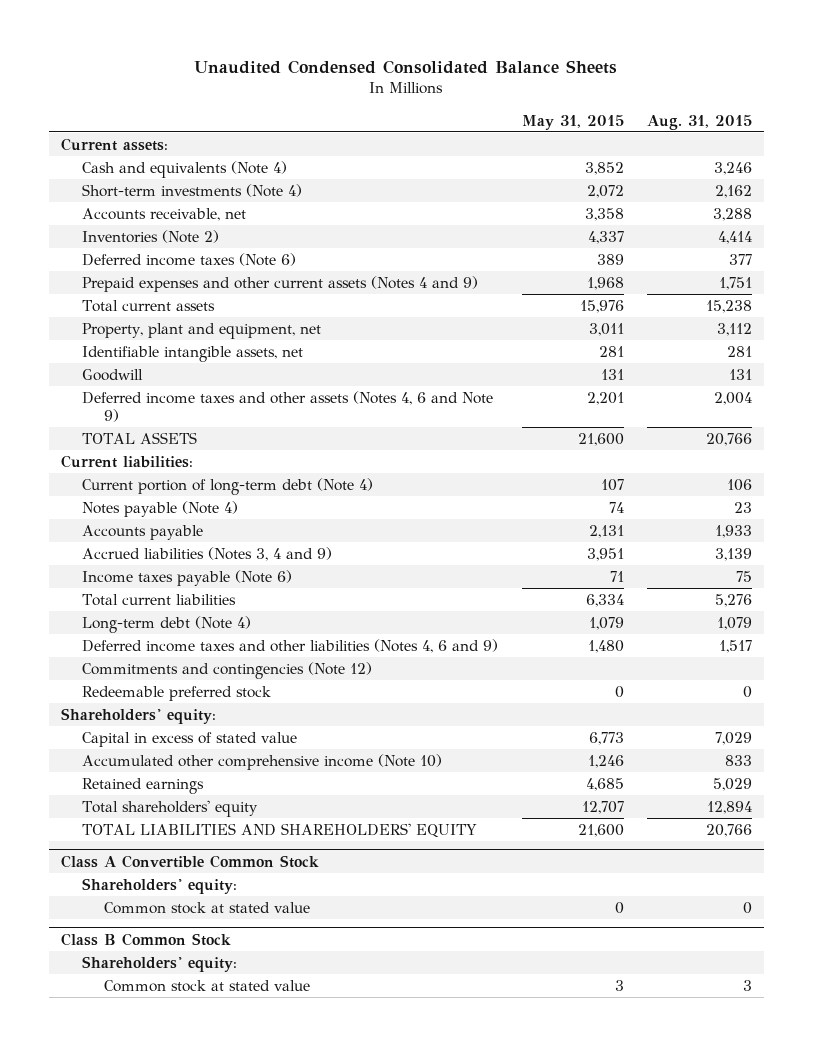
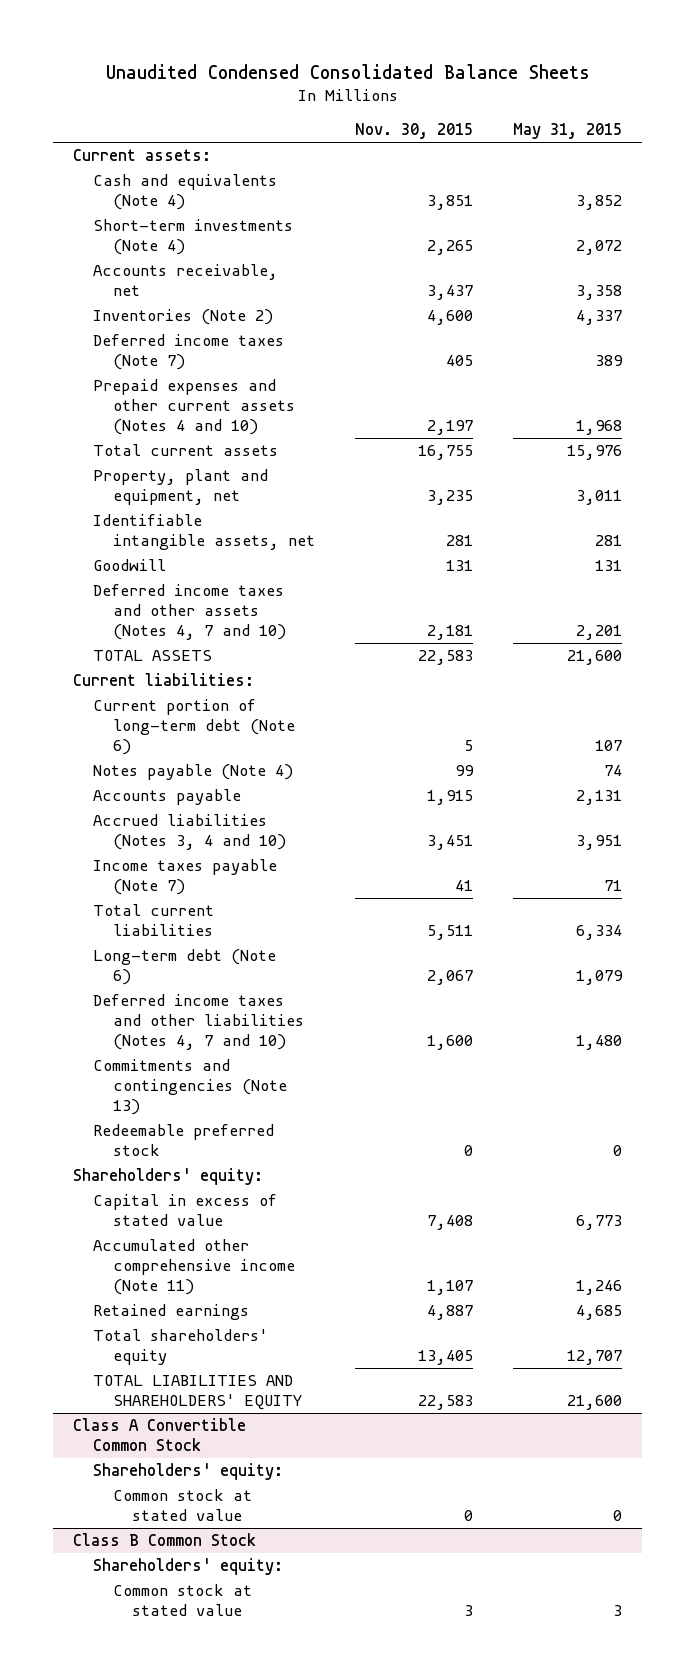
- | May 31, 2015 | Aug. 31, 2015
+ | Nov. 30, 2015 | May 31, 2015
- Deferred income taxes (Note 6) | 389 | 377
- Prepaid expenses and other current assets (Notes 4 and 9) | 1,968 | 1,751
+ Deferred income taxes (Note 7) | 405 | 389
+ Prepaid expenses and other current assets (Notes 4 and 10) | 2,197 | 1,968
- Deferred income taxes and other assets (Notes 4, 6 and Note 9) | 2,201 | 2,004
+ Deferred income taxes and other assets (Notes 4, 7 and 10) | 2,181 | 2,201
- Current portion of long-term debt (Note 4) | 107 | 106
+ Current portion of long-term debt (Note 6) | 5 | 107
- Accrued liabilities (Notes 3, 4 and 9) | 3,951 | 3,139
- Income taxes payable (Note 6) | 71 | 75
+ Accrued liabilities (Notes 3, 4 and 10) | 3,451 | 3,951
+ Income taxes payable (Note 7) | 41 | 71
- Long-term debt (Note 4) | 1,079 | 1,079
- Deferred income taxes and other liabilities (Notes 4, 6 and 9) | 1,480 | 1,517
- Commitments and contingencies (Note 12)
+ Long-term debt (Note 6) | 2,067 | 1,079
+ Deferred income taxes and other liabilities (Notes 4, 7 and 10) | 1,600 | 1,480
+ Commitments and contingencies (Note 13)
- Accumulated other comprehensive income (Note 10) | 1,246 | 833
+ Accumulated other comprehensive income (Note 11) | 1,107 | 1,246

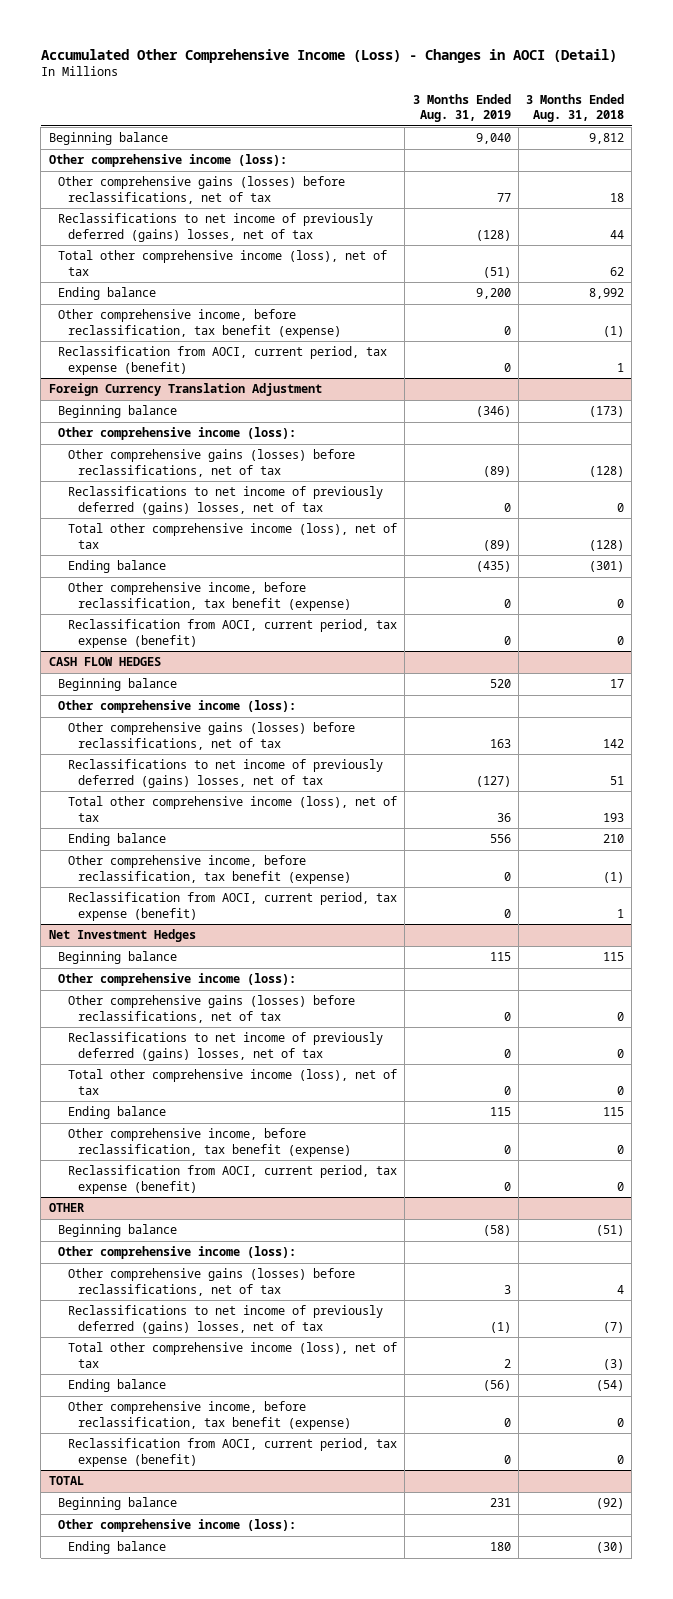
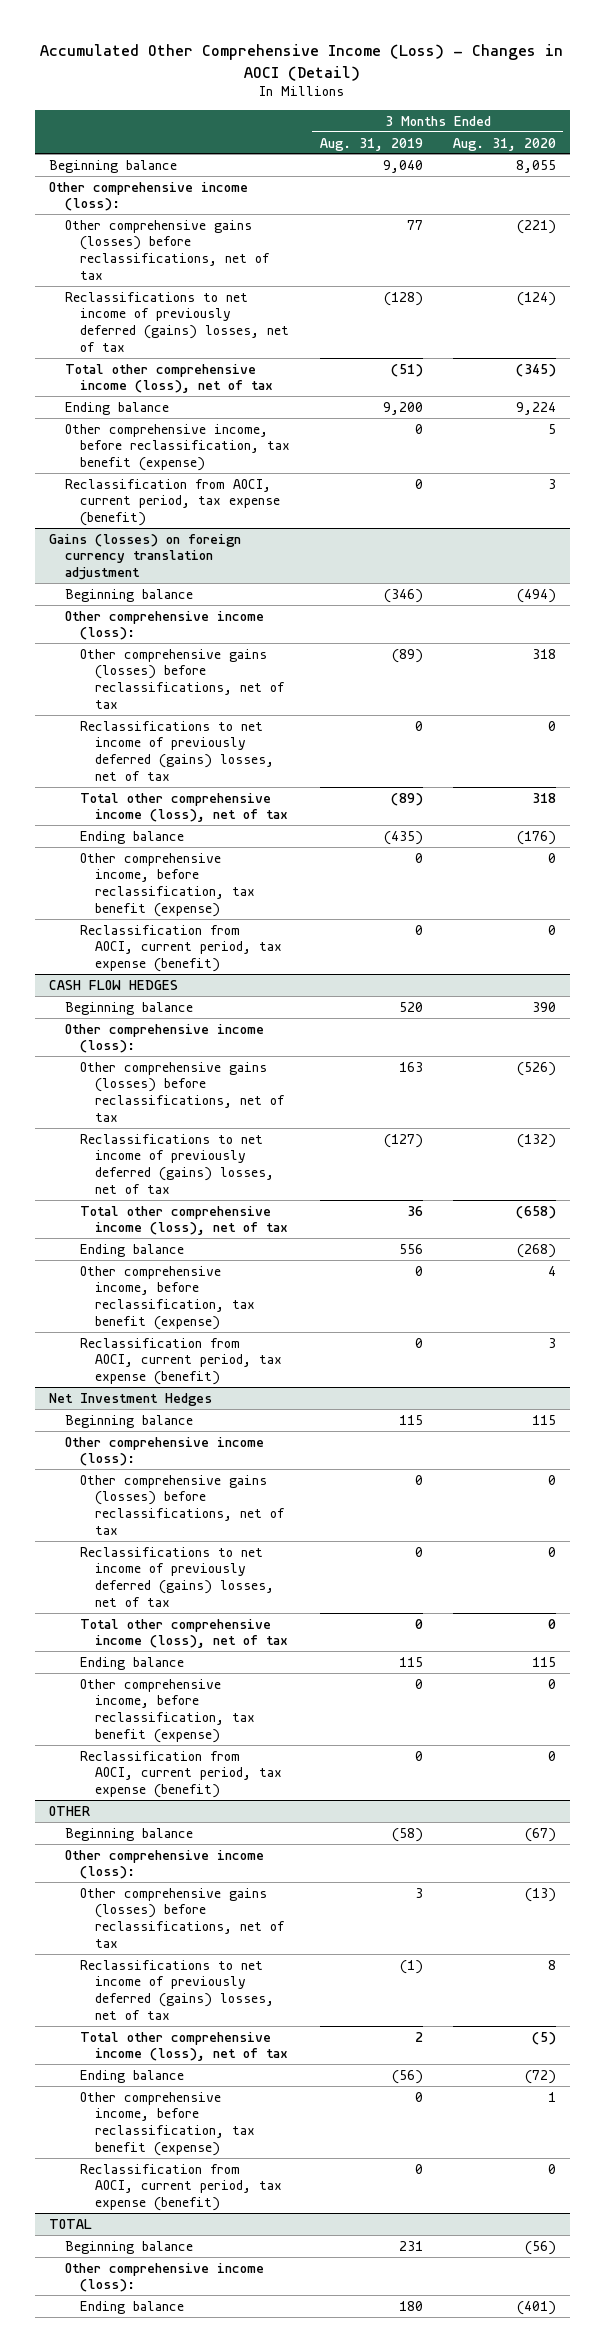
- | 3 Months Ended Aug. 31, 2019 | 3 Months Ended Aug. 31, 2018
+ | 3 Months Ended Aug. 31, 2019 | 3 Months Ended Aug. 31, 2020
- Foreign Currency Translation Adjustment
+ Gains (losses) on foreign currency translation adjustment

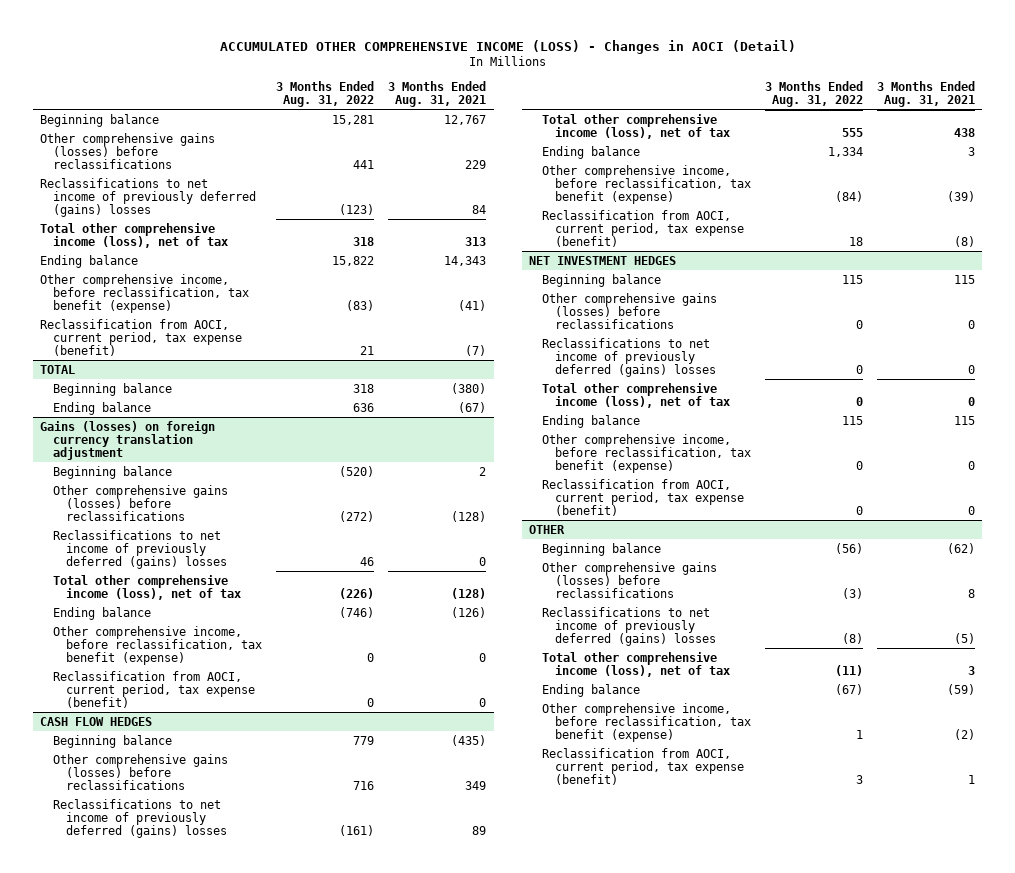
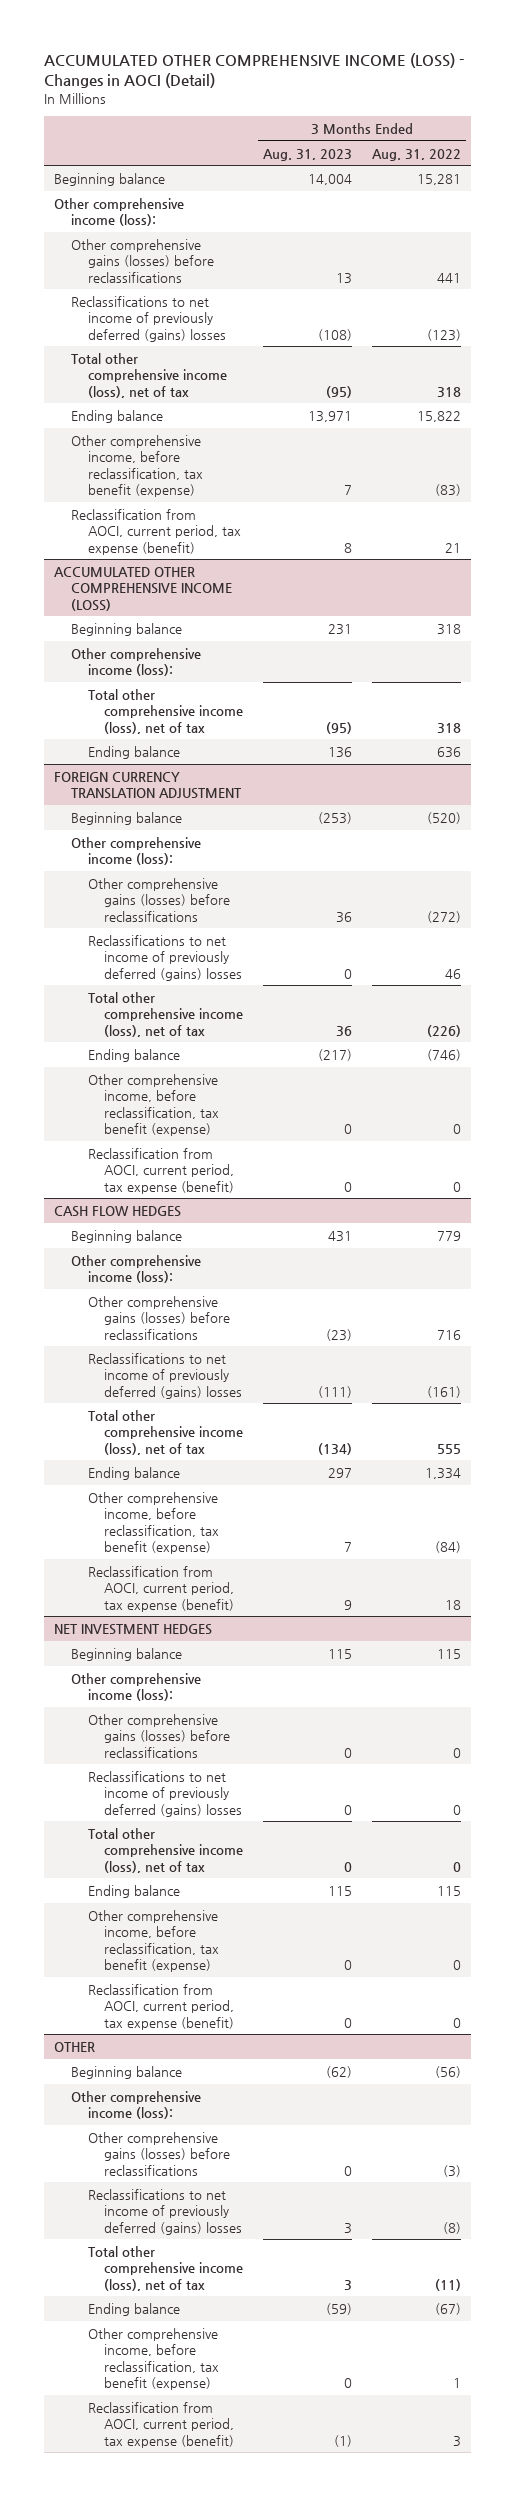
- | 3 Months Ended Aug. 31, 2022 | 3 Months Ended Aug. 31, 2021
+ | 3 Months Ended Aug. 31, 2023 | 3 Months Ended Aug. 31, 2022
+ Other comprehensive income (loss):
- TOTAL
+ ACCUMULATED OTHER COMPREHENSIVE INCOME (LOSS)
+ Other comprehensive income (loss):
+ Total other comprehensive income (loss), net of tax | (95) | 318
- Gains (losses) on foreign currency translation adjustment
+ FOREIGN CURRENCY TRANSLATION ADJUSTMENT
+ Other comprehensive income (loss):
@ CASH FLOW HEDGES
+ Other comprehensive income (loss):
@ NET INVESTMENT HEDGES
+ Other comprehensive income (loss):
@ OTHER
+ Other comprehensive income (loss):

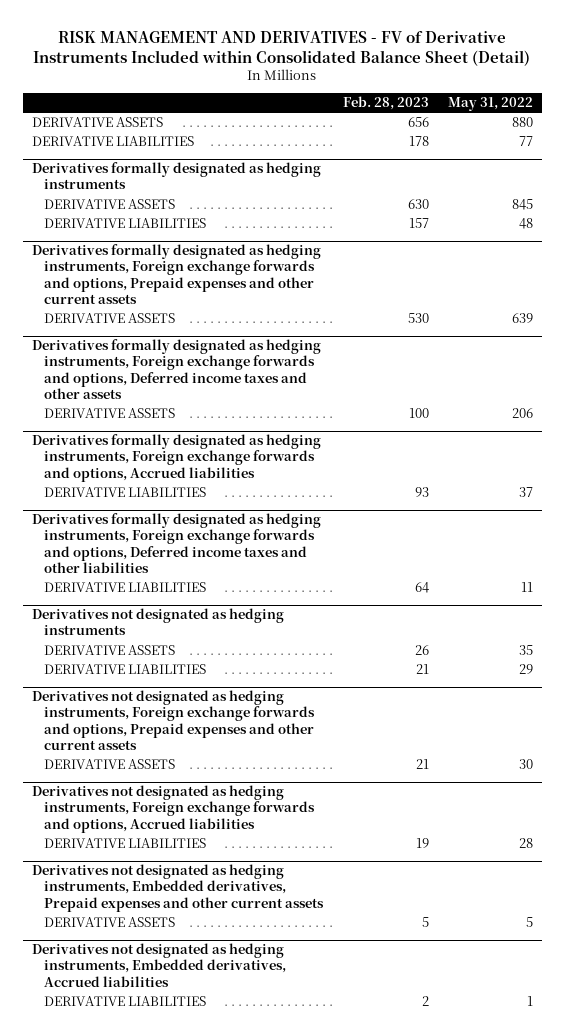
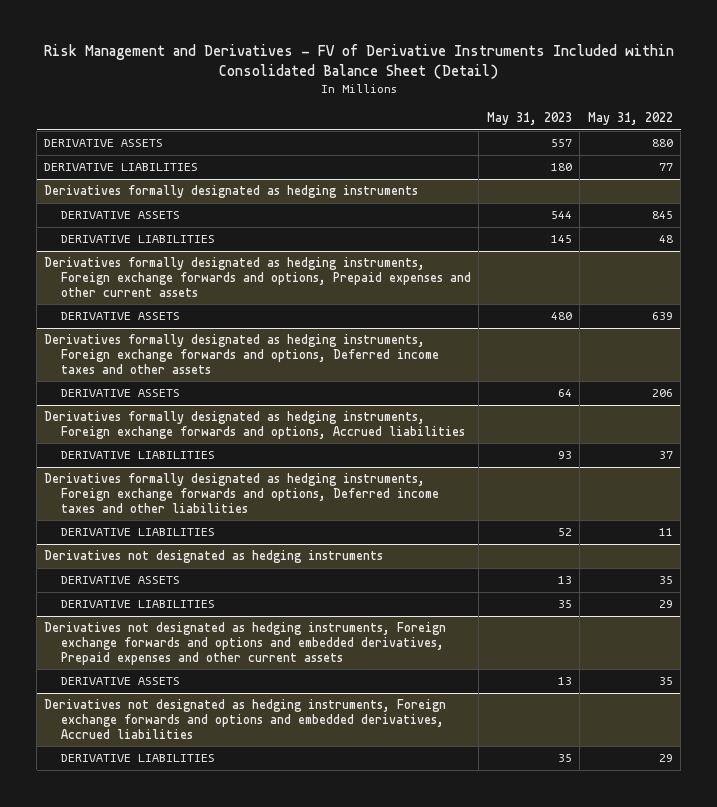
- RISK MANAGEMENT AND DERIVATIVES - FV of Derivative Instruments Included within Consolidated Balance Sheet (Detail)
+ Risk Management and Derivatives - FV of Derivative Instruments Included within Consolidated Balance Sheet (Detail)
- | Feb. 28, 2023 | May 31, 2022
+ | May 31, 2023 | May 31, 2022
- Derivatives not designated as hedging instruments, Foreign exchange forwards and options, Prepaid expenses and other current assets
- DERIVATIVE ASSETS | 21 | 30
- Derivatives not designated as hedging instruments, Foreign exchange forwards and options, Accrued liabilities
- DERIVATIVE LIABILITIES | 19 | 28
- Derivatives not designated as hedging instruments, Embedded derivatives, Prepaid expenses and other current assets
- DERIVATIVE ASSETS | 5 | 5
- Derivatives not designated as hedging instruments, Embedded derivatives, Accrued liabilities
- DERIVATIVE LIABILITIES | 2 | 1
+ Derivatives not designated as hedging instruments, Foreign exchange forwards and options and embedded derivatives, Prepaid expenses and other current assets
+ DERIVATIVE ASSETS | 13 | 35
+ Derivatives not designated as hedging instruments, Foreign exchange forwards and options and embedded derivatives, Accrued liabilities
+ DERIVATIVE LIABILITIES | 35 | 29

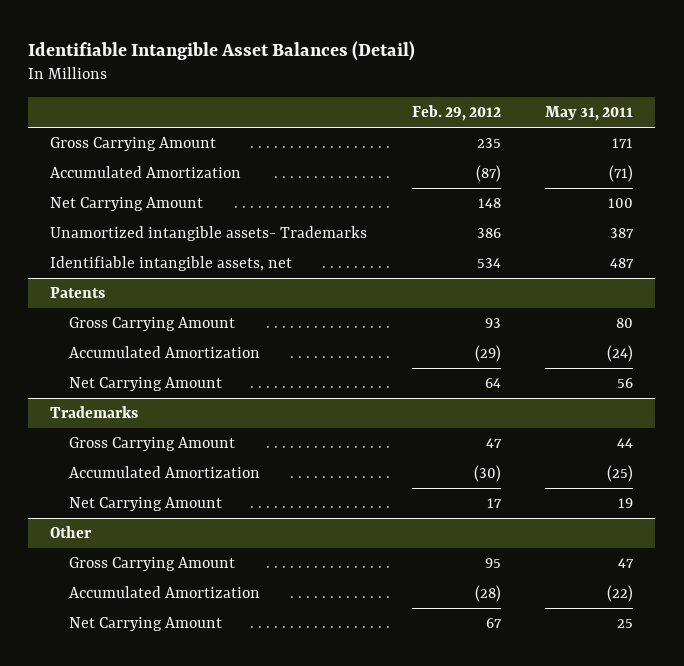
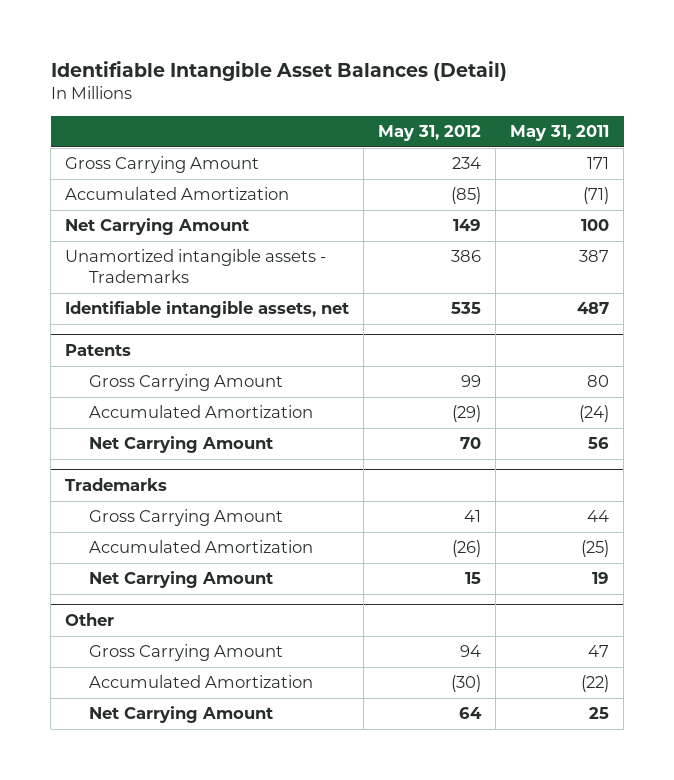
- | Feb. 29, 2012 | May 31, 2011
+ | May 31, 2012 | May 31, 2011
- Unamortized intangible assets- Trademarks | 386 | 387
+ Unamortized intangible assets - Trademarks | 386 | 387

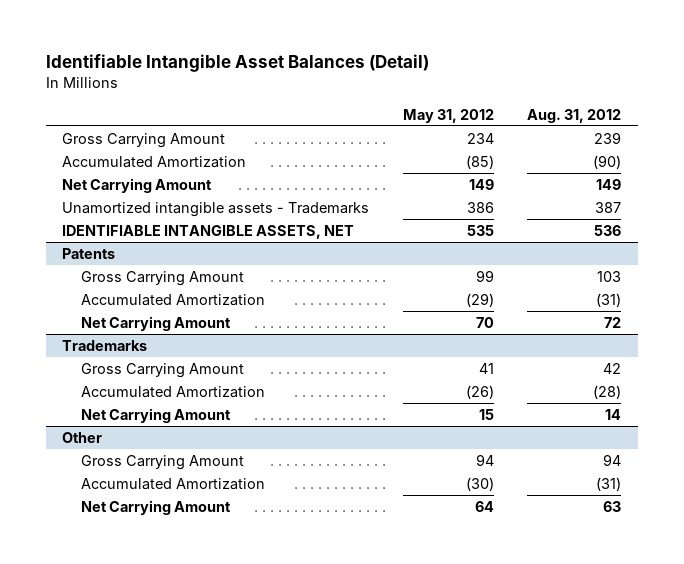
- | May 31, 2012 | May 31, 2011
+ | May 31, 2012 | Aug. 31, 2012
- Identifiable intangible assets, net | 535 | 487
+ IDENTIFIABLE INTANGIBLE ASSETS, NET | 535 | 536

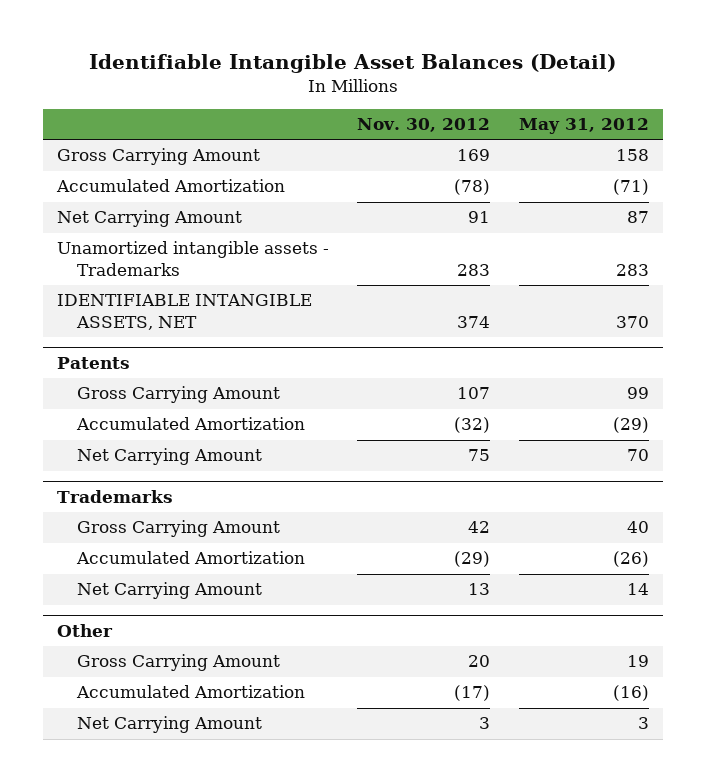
- | May 31, 2012 | Aug. 31, 2012
+ | Nov. 30, 2012 | May 31, 2012
- Gross Carrying Amount | 234 | 239
- Accumulated Amortization | (85) | (90)
- Net Carrying Amount | 149 | 149
- Unamortized intangible assets - Trademarks | 386 | 387
- IDENTIFIABLE INTANGIBLE ASSETS, NET | 535 | 536
+ Gross Carrying Amount | 169 | 158
+ Accumulated Amortization | (78) | (71)
+ Net Carrying Amount | 91 | 87
+ Unamortized intangible assets - Trademarks | 283 | 283
+ IDENTIFIABLE INTANGIBLE ASSETS, NET | 374 | 370
@ Trademarks
- Gross Carrying Amount | 41 | 42
+ Gross Carrying Amount | 42 | 40
- Net Carrying Amount | 15 | 14
+ Net Carrying Amount | 13 | 14
@ Other
- Gross Carrying Amount | 94 | 94
- Accumulated Amortization | (30) | (31)
- Net Carrying Amount | 64 | 63
+ Gross Carrying Amount | 20 | 19
+ Accumulated Amortization | (17) | (16)
+ Net Carrying Amount | 3 | 3

